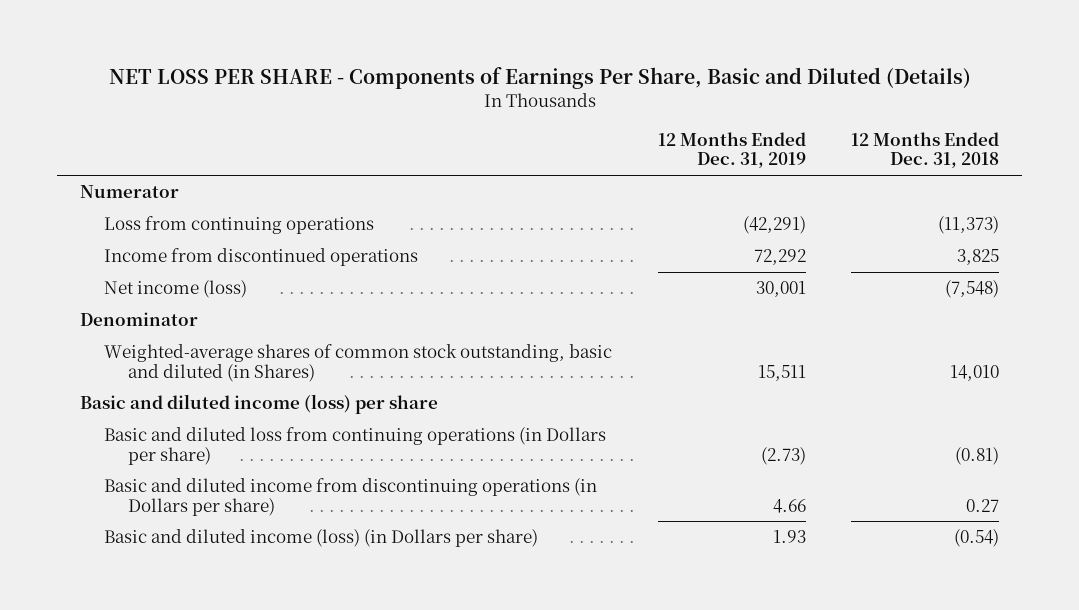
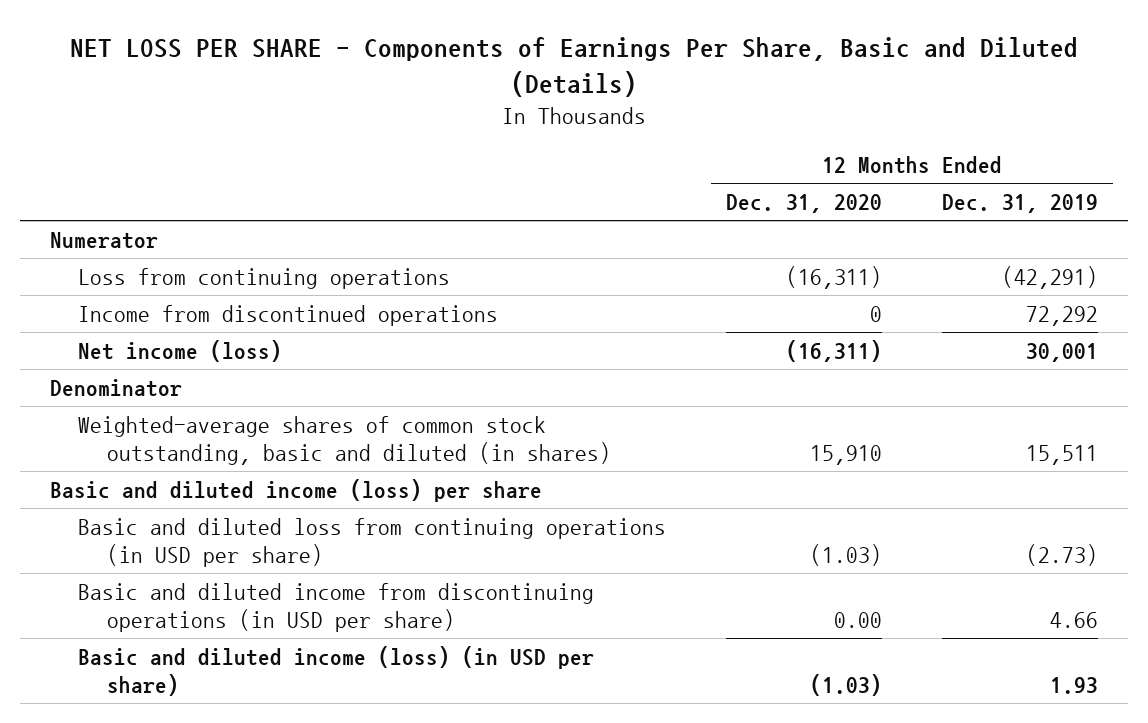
- | 12 Months Ended Dec. 31, 2019 | 12 Months Ended Dec. 31, 2018
+ | 12 Months Ended Dec. 31, 2020 | 12 Months Ended Dec. 31, 2019
- Weighted-average shares of common stock outstanding, basic and diluted (in Shares) | 15,511 | 14,010
+ Weighted-average shares of common stock outstanding, basic and diluted (in shares) | 15,910 | 15,511
- Basic and diluted loss from continuing operations (in Dollars per share) | (2.73) | (0.81)
- Basic and diluted income from discontinuing operations (in Dollars per share) | 4.66 | 0.27
- Basic and diluted income (loss) (in Dollars per share) | 1.93 | (0.54)
+ Basic and diluted loss from continuing operations (in USD per share) | (1.03) | (2.73)
+ Basic and diluted income from discontinuing operations (in USD per share) | 0.00 | 4.66
+ Basic and diluted income (loss) (in USD per share) | (1.03) | 1.93

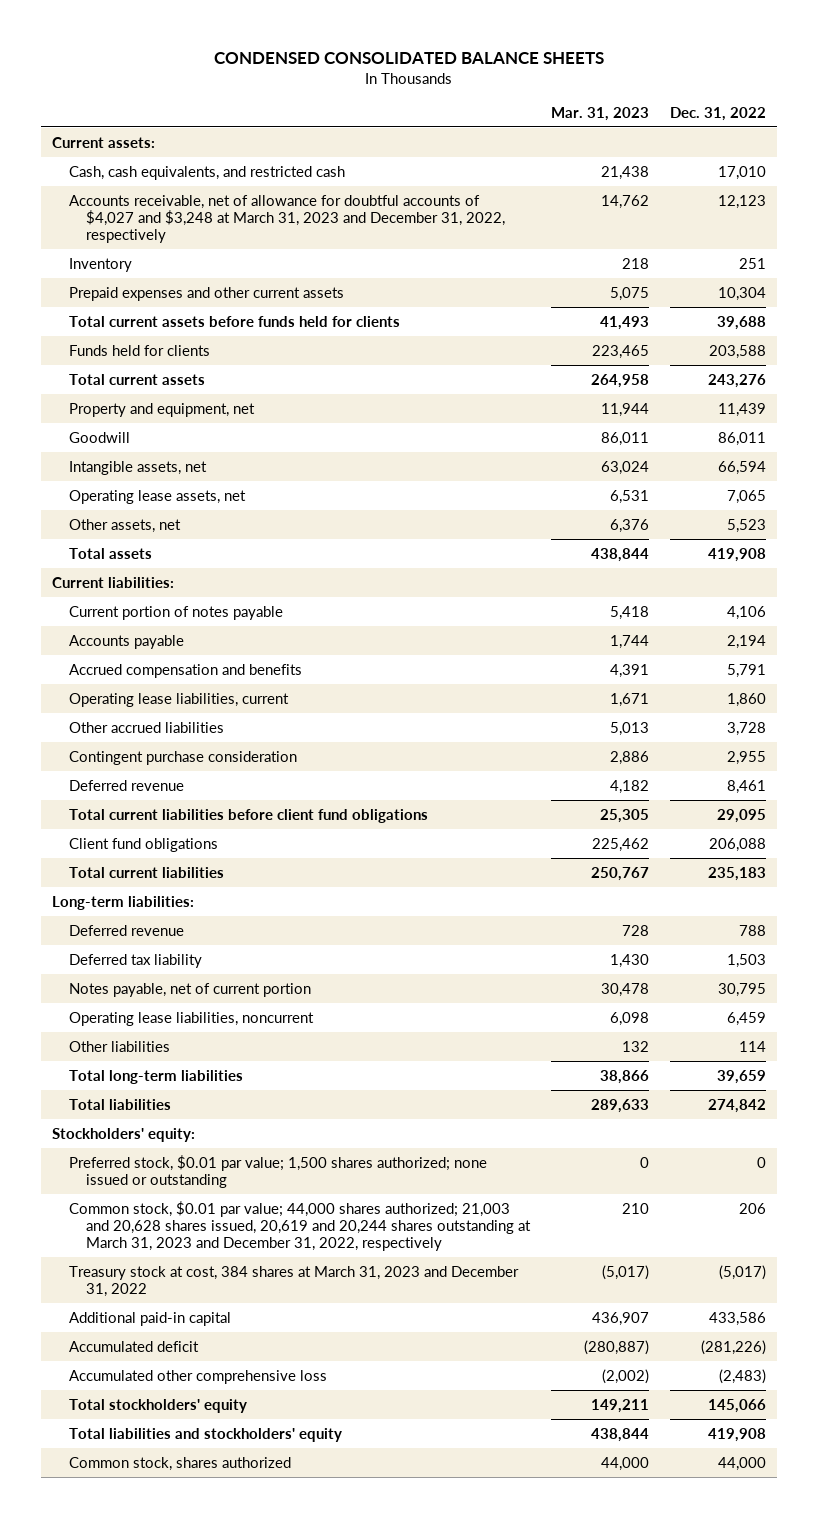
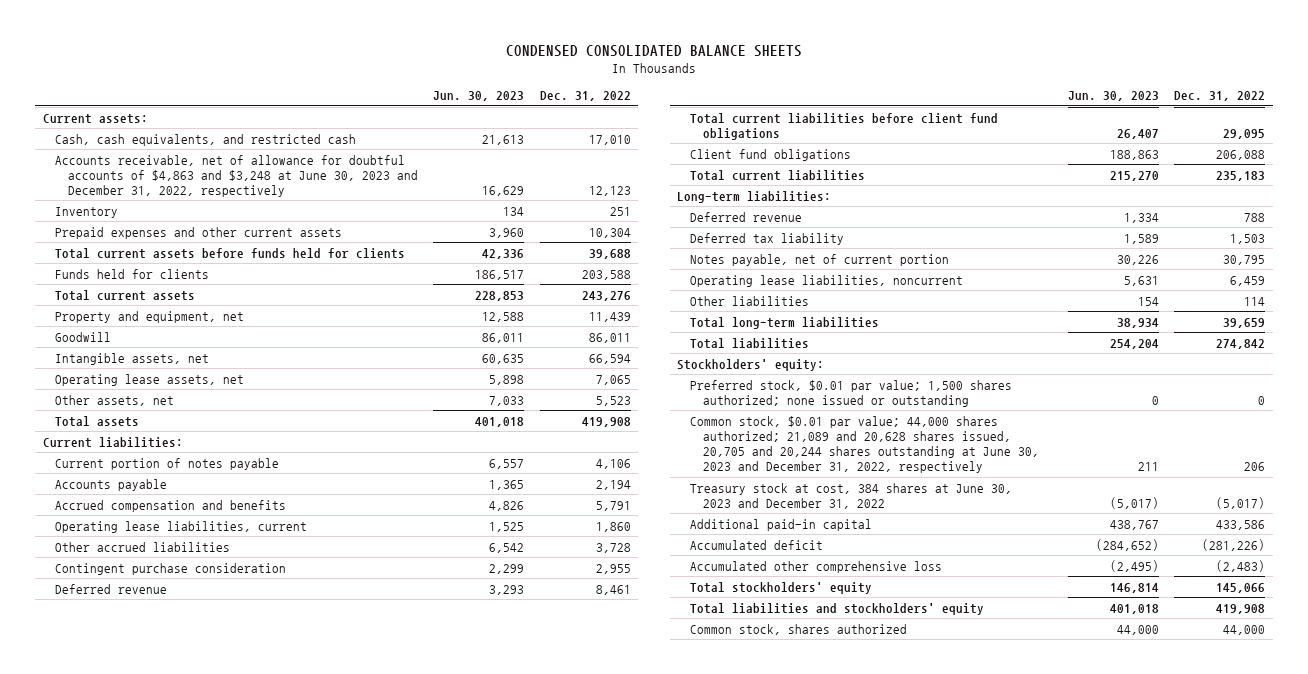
- | Mar. 31, 2023 | Dec. 31, 2022
+ | Jun. 30, 2023 | Dec. 31, 2022
- Accounts receivable, net of allowance for doubtful accounts of $4,027 and $3,248 at March 31, 2023 and December 31, 2022, respectively | 14,762 | 12,123
+ Accounts receivable, net of allowance for doubtful accounts of $4,863 and $3,248 at June 30, 2023 and December 31, 2022, respectively | 16,629 | 12,123
- Common stock, $0.01 par value; 44,000 shares authorized; 21,003 and 20,628 shares issued, 20,619 and 20,244 shares outstanding at March 31, 2023 and December 31, 2022, respectively | 210 | 206
- Treasury stock at cost, 384 shares at March 31, 2023 and December 31, 2022 | (5,017) | (5,017)
+ Common stock, $0.01 par value; 44,000 shares authorized; 21,089 and 20,628 shares issued, 20,705 and 20,244 shares outstanding at June 30, 2023 and December 31, 2022, respectively | 211 | 206
+ Treasury stock at cost, 384 shares at June 30, 2023 and December 31, 2022 | (5,017) | (5,017)

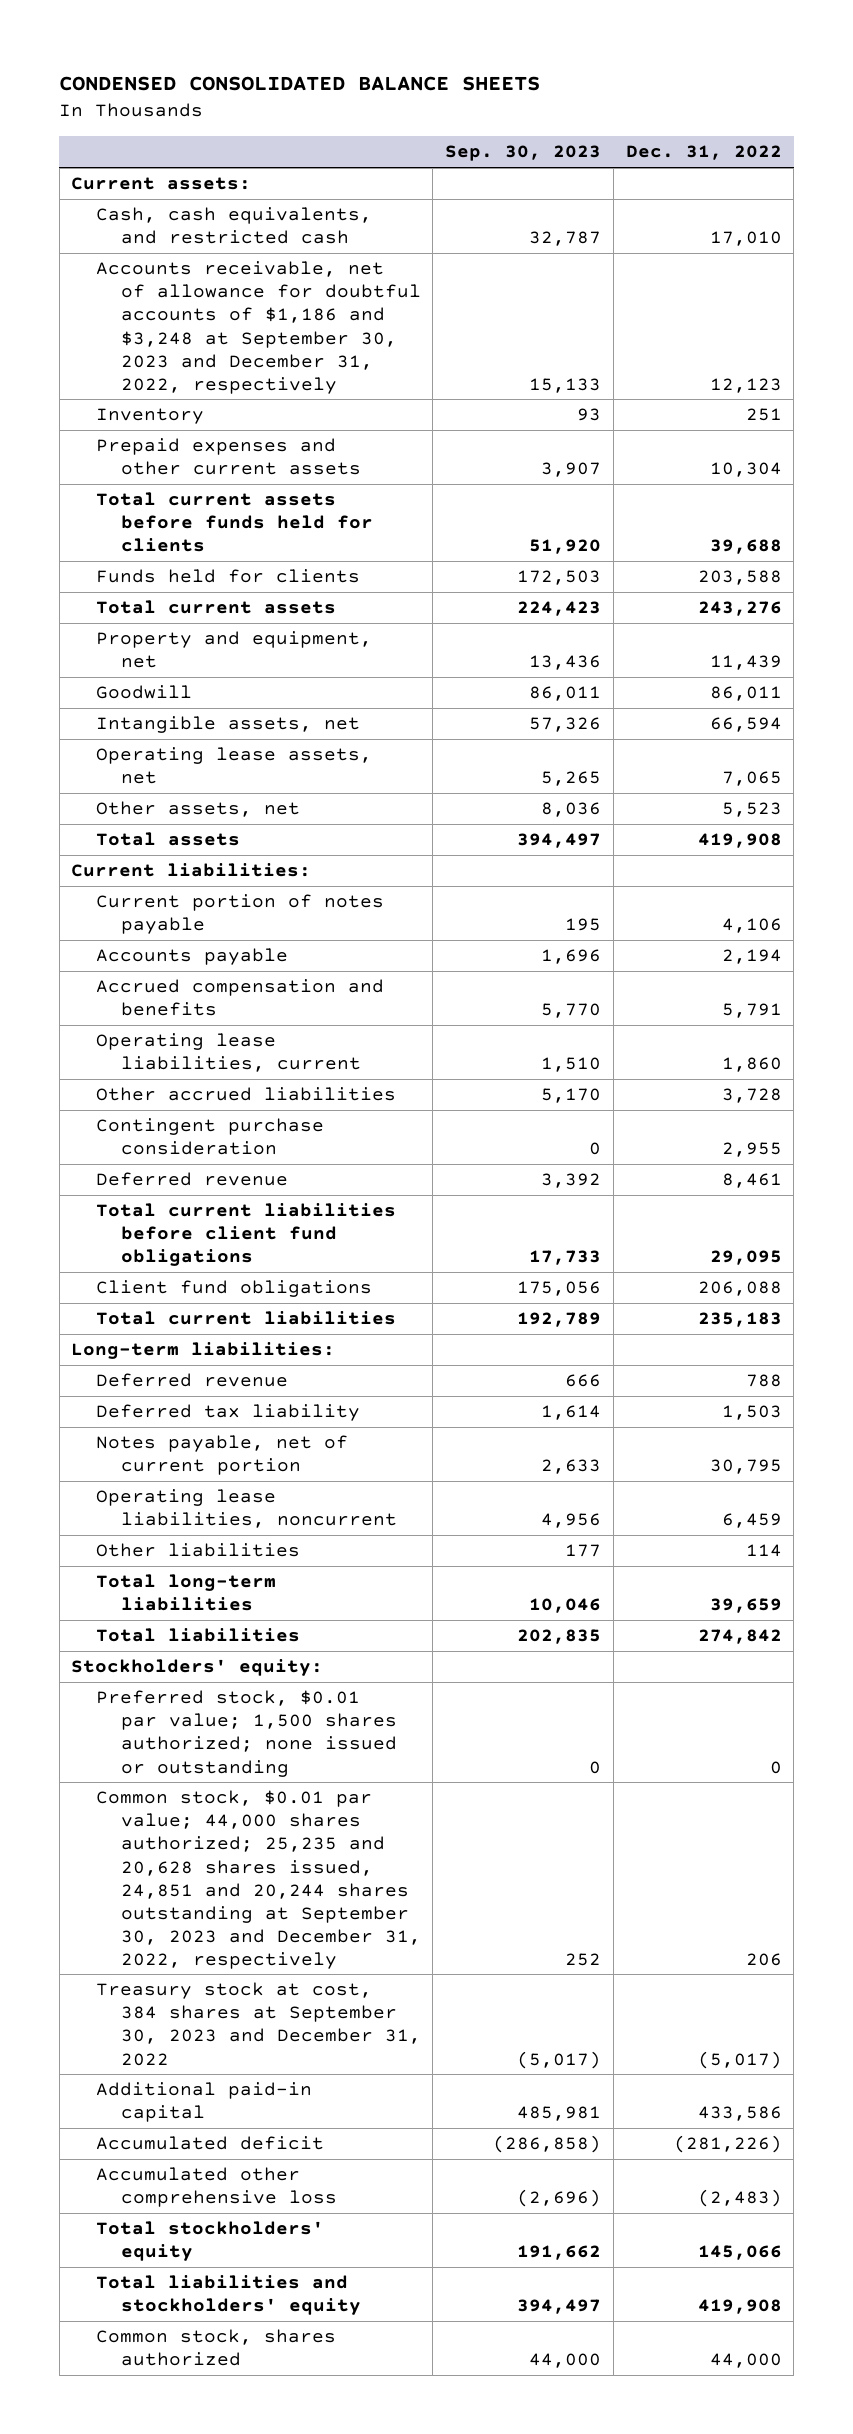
- | Jun. 30, 2023 | Dec. 31, 2022
+ | Sep. 30, 2023 | Dec. 31, 2022
- Accounts receivable, net of allowance for doubtful accounts of $4,863 and $3,248 at June 30, 2023 and December 31, 2022, respectively | 16,629 | 12,123
+ Accounts receivable, net of allowance for doubtful accounts of $1,186 and $3,248 at September 30, 2023 and December 31, 2022, respectively | 15,133 | 12,123
- Common stock, $0.01 par value; 44,000 shares authorized; 21,089 and 20,628 shares issued, 20,705 and 20,244 shares outstanding at June 30, 2023 and December 31, 2022, respectively | 211 | 206
- Treasury stock at cost, 384 shares at June 30, 2023 and December 31, 2022 | (5,017) | (5,017)
+ Common stock, $0.01 par value; 44,000 shares authorized; 25,235 and 20,628 shares issued, 24,851 and 20,244 shares outstanding at September 30, 2023 and December 31, 2022, respectively | 252 | 206
+ Treasury stock at cost, 384 shares at September 30, 2023 and December 31, 2022 | (5,017) | (5,017)

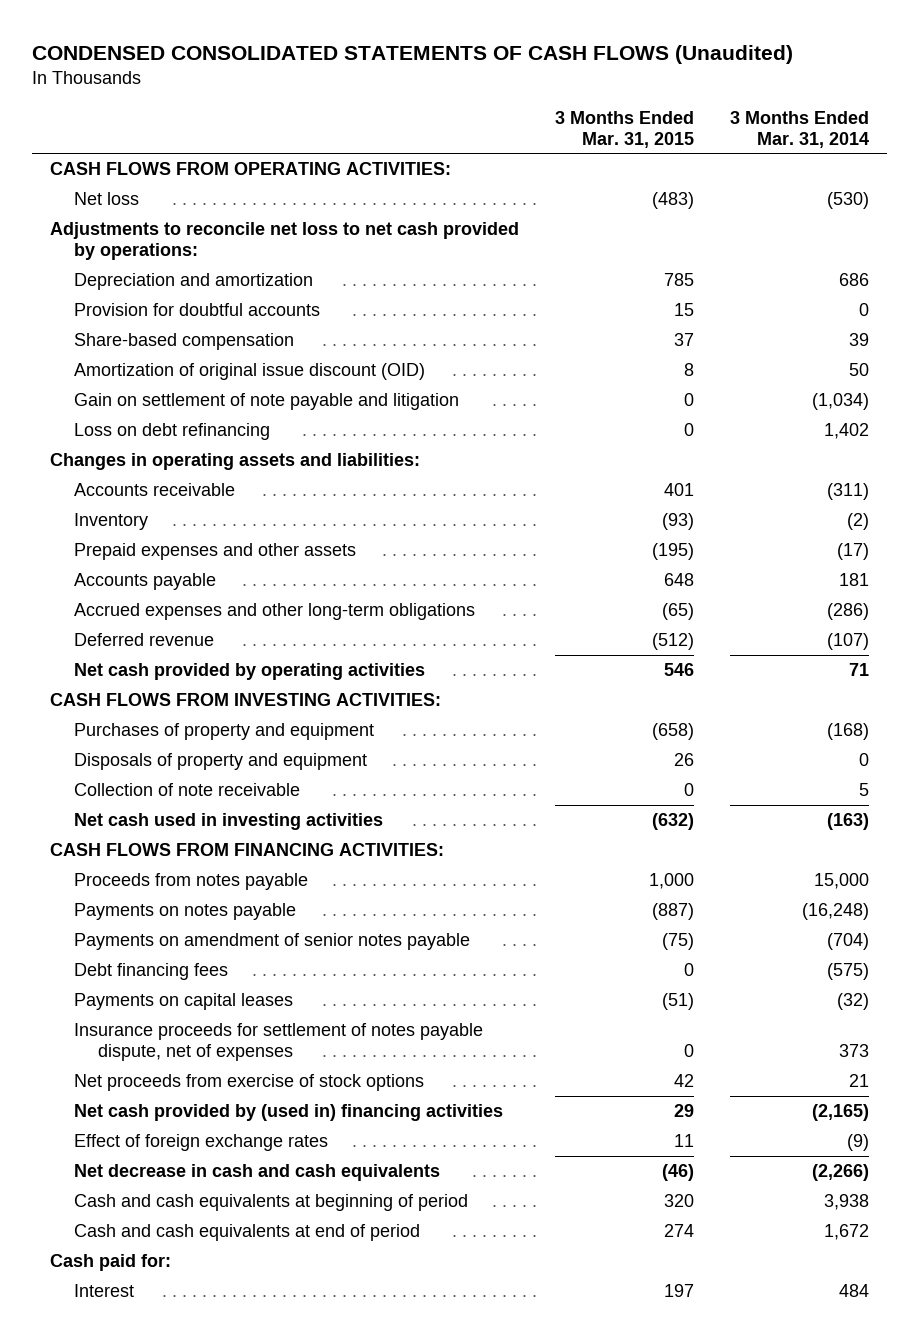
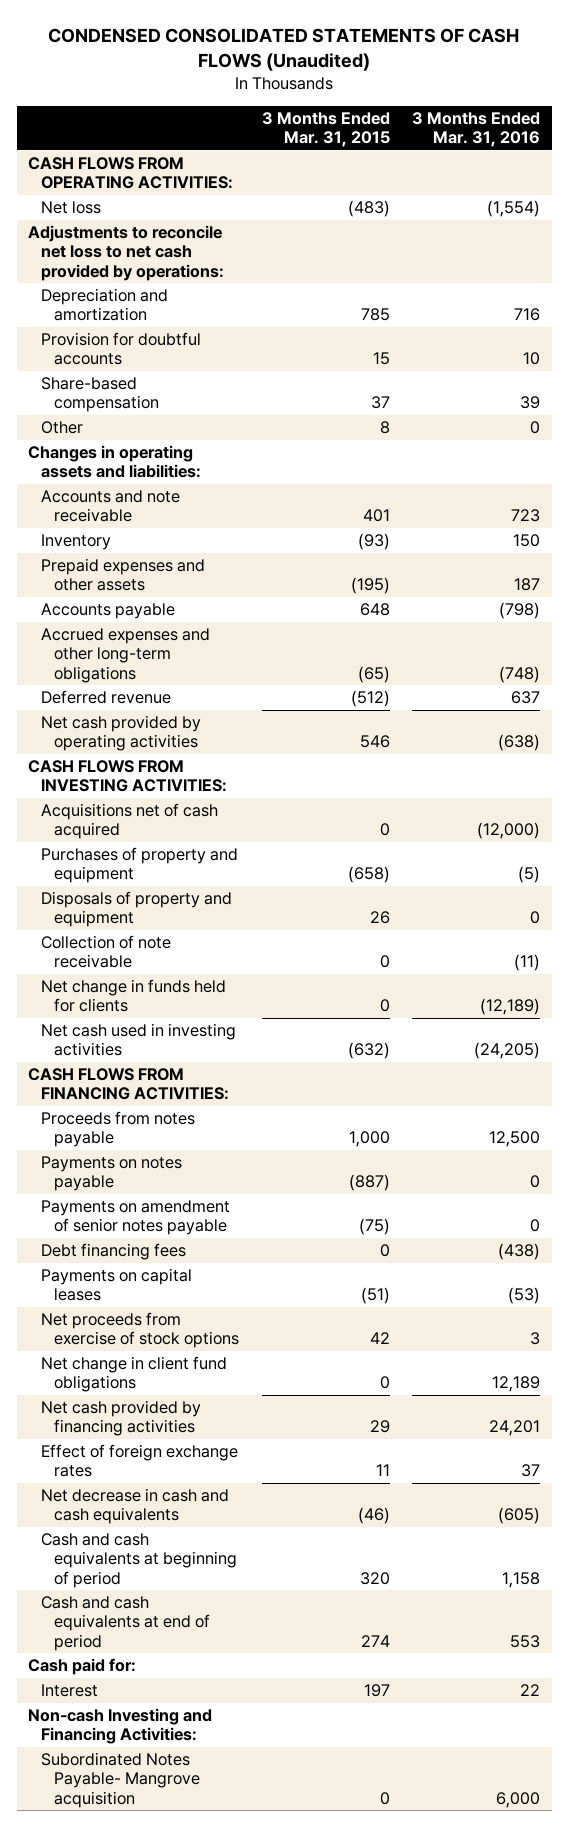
- | 3 Months Ended Mar. 31, 2015 | 3 Months Ended Mar. 31, 2014
+ | 3 Months Ended Mar. 31, 2015 | 3 Months Ended Mar. 31, 2016
- Amortization of original issue discount (OID) | 8 | 50
- Gain on settlement of note payable and litigation | 0 | (1,034)
- Loss on debt refinancing | 0 | 1,402
+ Other | 8 | 0
- Accounts receivable | 401 | (311)
+ Accounts and note receivable | 401 | 723
+ Acquisitions net of cash acquired | 0 | (12,000)
+ Net change in funds held for clients | 0 | (12,189)
- Insurance proceeds for settlement of notes payable dispute, net of expenses | 0 | 373
- Net cash provided by (used in) financing activities | 29 | (2,165)
+ Net change in client fund obligations | 0 | 12,189
+ Net cash provided by financing activities | 29 | 24,201
+ Non-cash Investing and Financing Activities:
+ Subordinated Notes Payable- Mangrove acquisition | 0 | 6,000

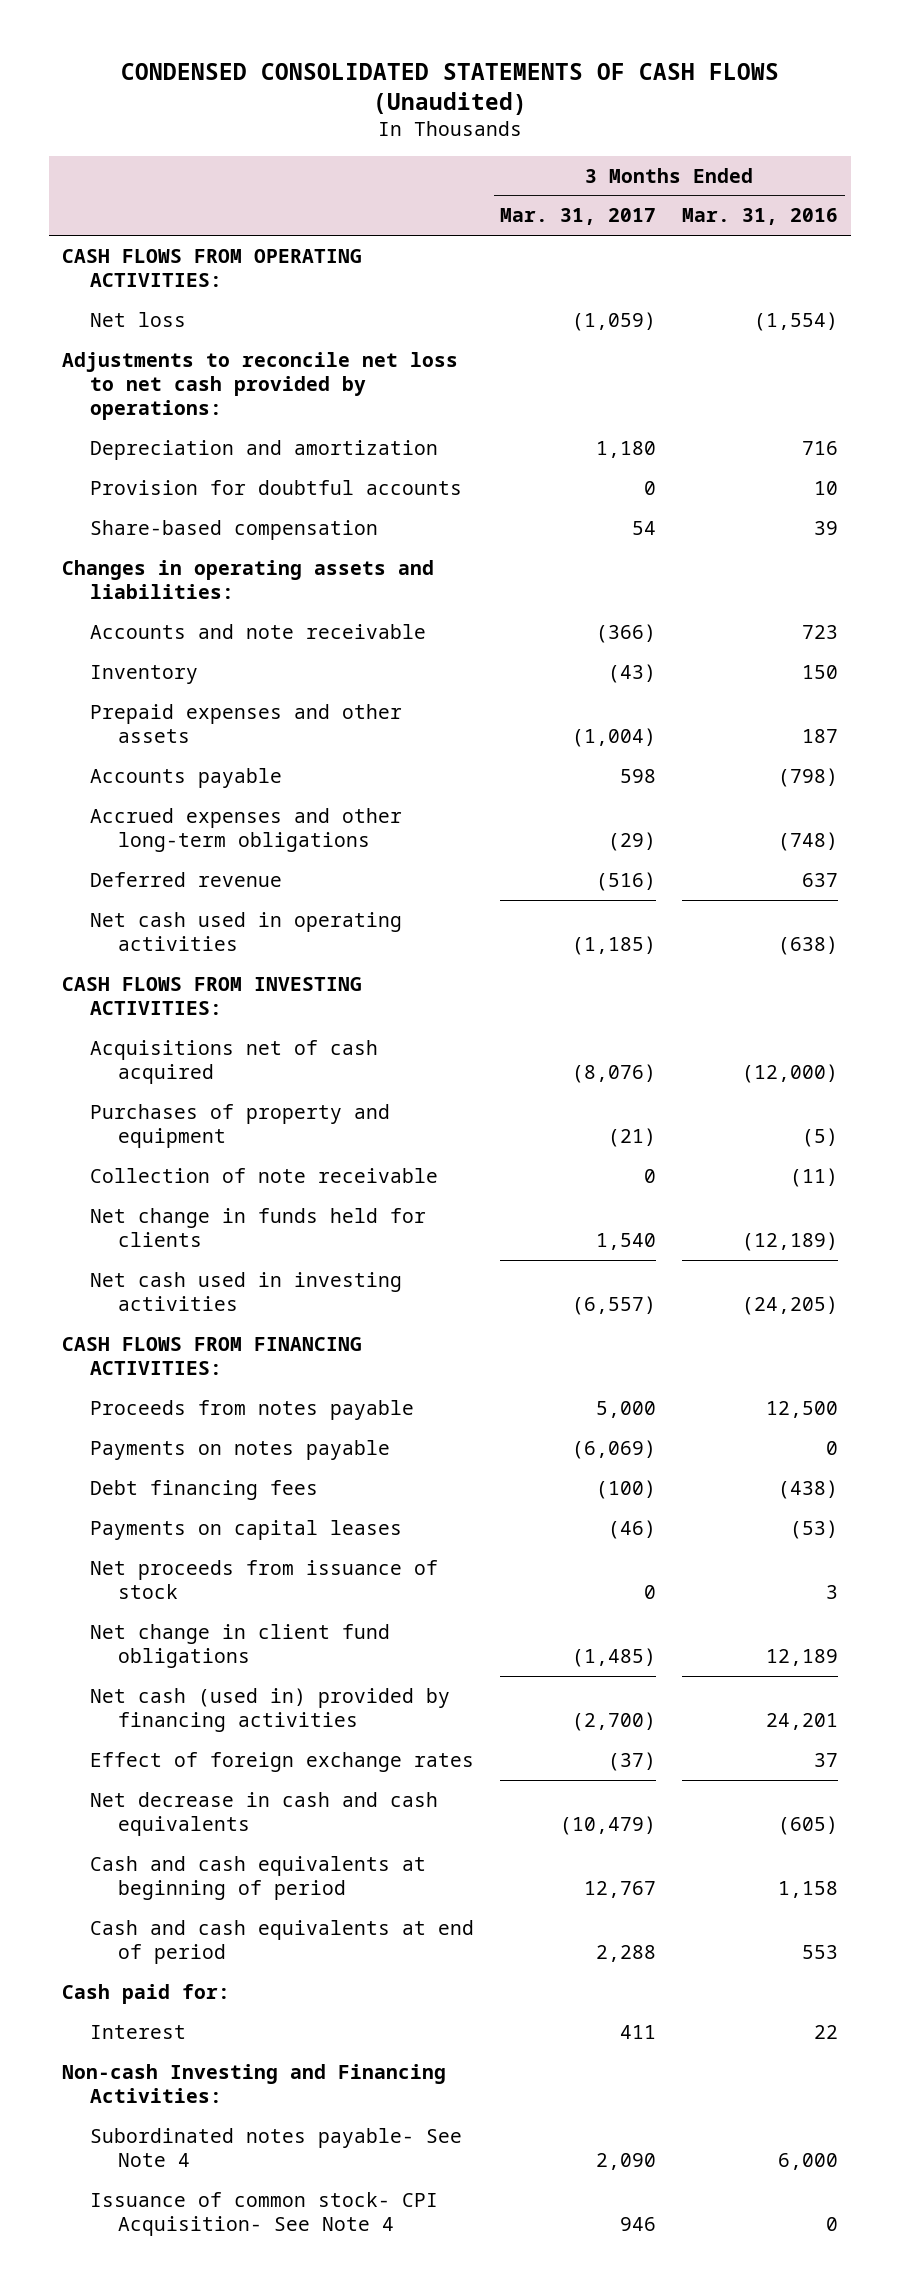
- | 3 Months Ended Mar. 31, 2015 | 3 Months Ended Mar. 31, 2016
+ | 3 Months Ended Mar. 31, 2017 | 3 Months Ended Mar. 31, 2016
- Other | 8 | 0
- Net cash provided by operating activities | 546 | (638)
+ Net cash used in operating activities | (1,185) | (638)
- Disposals of property and equipment | 26 | 0
- Payments on amendment of senior notes payable | (75) | 0
- Net proceeds from exercise of stock options | 42 | 3
+ Net proceeds from issuance of stock | 0 | 3
- Net cash provided by financing activities | 29 | 24,201
+ Net cash (used in) provided by financing activities | (2,700) | 24,201
- Subordinated Notes Payable- Mangrove acquisition | 0 | 6,000
+ Subordinated notes payable- See Note 4 | 2,090 | 6,000
+ Issuance of common stock- CPI Acquisition- See Note 4 | 946 | 0

